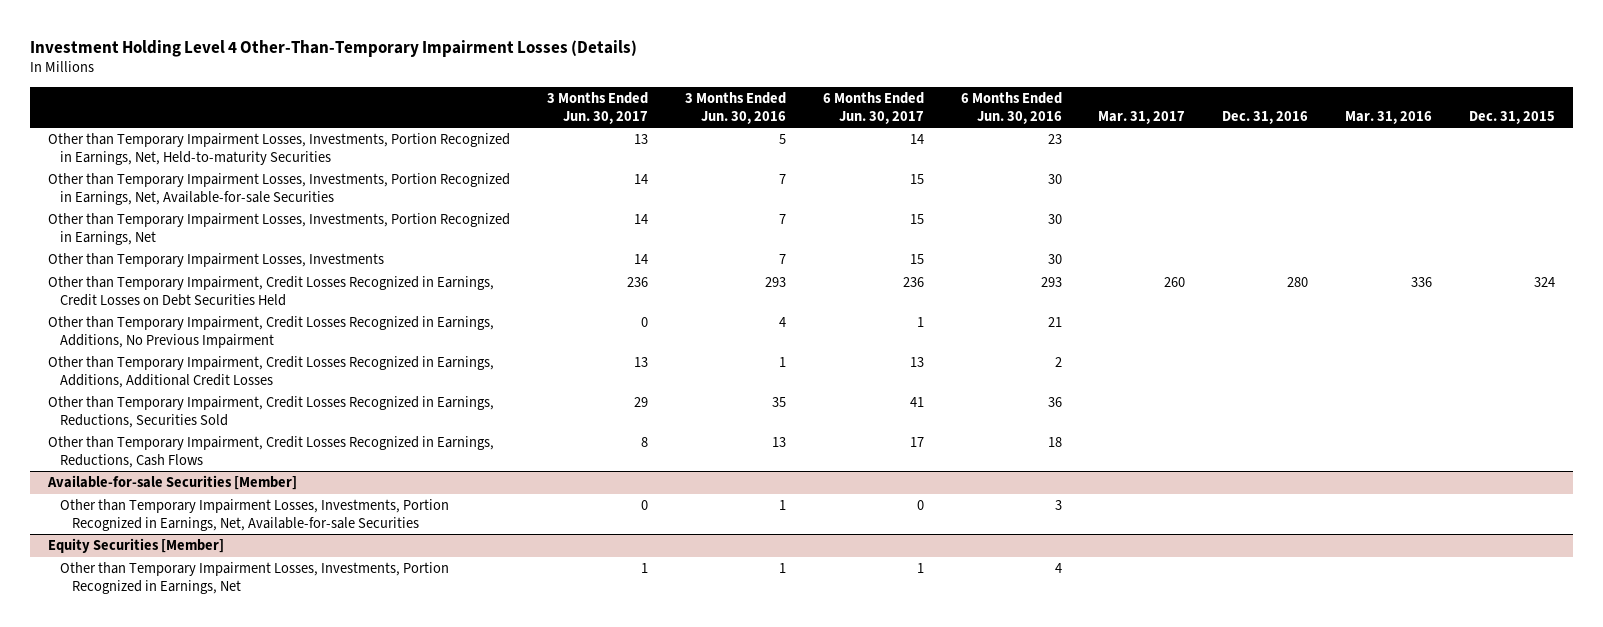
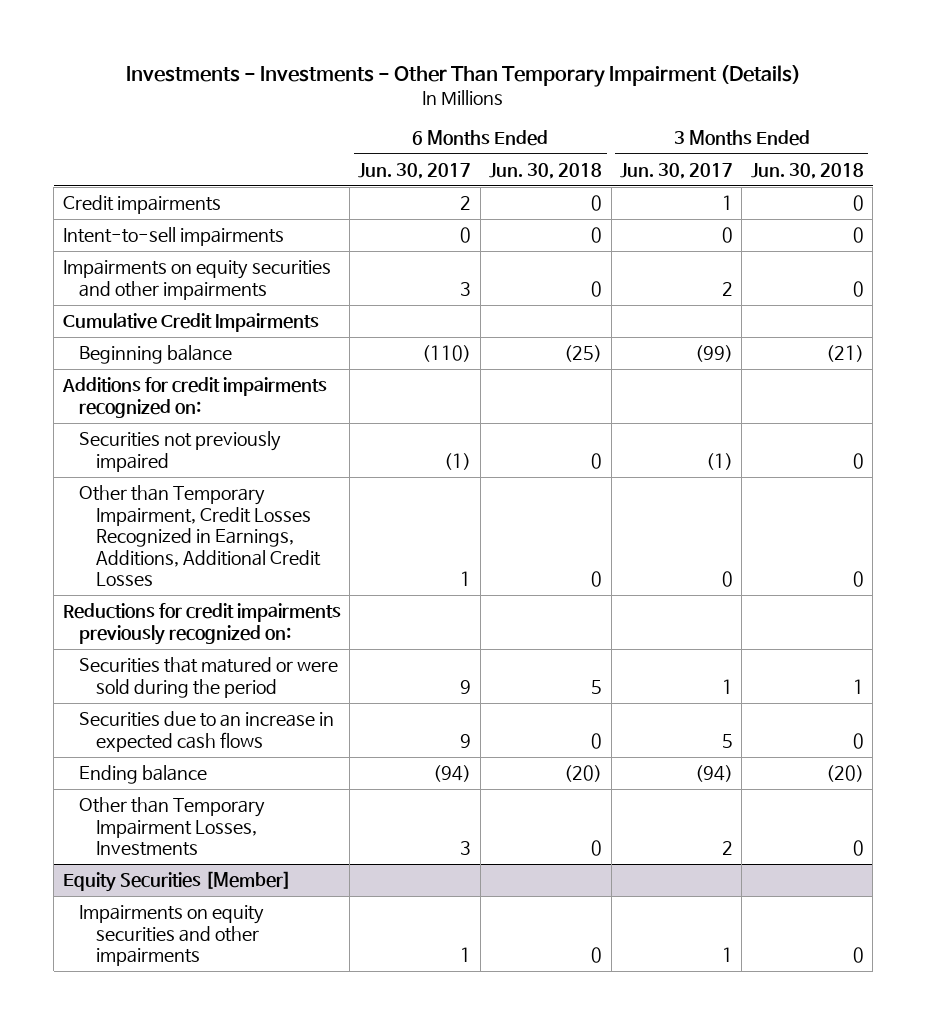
- Investment Holding Level 4 Other-Than-Temporary Impairment Losses (Details)
+ Investments - Investments - Other Than Temporary Impairment (Details)
- | 3 Months Ended Jun. 30, 2017 | 3 Months Ended Jun. 30, 2016 | 6 Months Ended Jun. 30, 2017 | 6 Months Ended Jun. 30, 2016 | Mar. 31, 2017 | Dec. 31, 2016 | Mar. 31, 2016 | Dec. 31, 2015
+ | 6 Months Ended Jun. 30, 2017 | 6 Months Ended Jun. 30, 2018 | 3 Months Ended Jun. 30, 2017 | 3 Months Ended Jun. 30, 2018
- Other than Temporary Impairment Losses, Investments, Portion Recognized in Earnings, Net, Held-to-maturity Securities | 13 | 5 | 14 | 23 | | | |
- Other than Temporary Impairment Losses, Investments, Portion Recognized in Earnings, Net, Available-for-sale Securities | 14 | 7 | 15 | 30 | | | |
- Other than Temporary Impairment Losses, Investments, Portion Recognized in Earnings, Net | 14 | 7 | 15 | 30 | | | |
- Other than Temporary Impairment Losses, Investments | 14 | 7 | 15 | 30 | | | |
- Other than Temporary Impairment, Credit Losses Recognized in Earnings, Credit Losses on Debt Securities Held | 236 | 293 | 236 | 293 | 260 | 280 | 336 | 324
- Other than Temporary Impairment, Credit Losses Recognized in Earnings, Additions, No Previous Impairment | 0 | 4 | 1 | 21 | | | |
- Other than Temporary Impairment, Credit Losses Recognized in Earnings, Additions, Additional Credit Losses | 13 | 1 | 13 | 2 | | | |
- Other than Temporary Impairment, Credit Losses Recognized in Earnings, Reductions, Securities Sold | 29 | 35 | 41 | 36 | | | |
- Other than Temporary Impairment, Credit Losses Recognized in Earnings, Reductions, Cash Flows | 8 | 13 | 17 | 18 | | | |
- Available-for-sale Securities [Member]
- Other than Temporary Impairment Losses, Investments, Portion Recognized in Earnings, Net, Available-for-sale Securities | 0 | 1 | 0 | 3 | | | |
+ Credit impairments | 2 | 0 | 1 | 0
+ Intent-to-sell impairments | 0 | 0 | 0 | 0
+ Impairments on equity securities and other impairments | 3 | 0 | 2 | 0
+ Cumulative Credit Impairments
+ Beginning balance | (110) | (25) | (99) | (21)
+ Additions for credit impairments recognized on:
+ Securities not previously impaired | (1) | 0 | (1) | 0
+ Other than Temporary Impairment, Credit Losses Recognized in Earnings, Additions, Additional Credit Losses | 1 | 0 | 0 | 0
+ Reductions for credit impairments previously recognized on:
+ Securities that matured or were sold during the period | 9 | 5 | 1 | 1
+ Securities due to an increase in expected cash flows | 9 | 0 | 5 | 0
+ Ending balance | (94) | (20) | (94) | (20)
+ Other than Temporary Impairment Losses, Investments | 3 | 0 | 2 | 0
@ Equity Securities [Member]
- Other than Temporary Impairment Losses, Investments, Portion Recognized in Earnings, Net | 1 | 1 | 1 | 4 | | | |
+ Impairments on equity securities and other impairments | 1 | 0 | 1 | 0

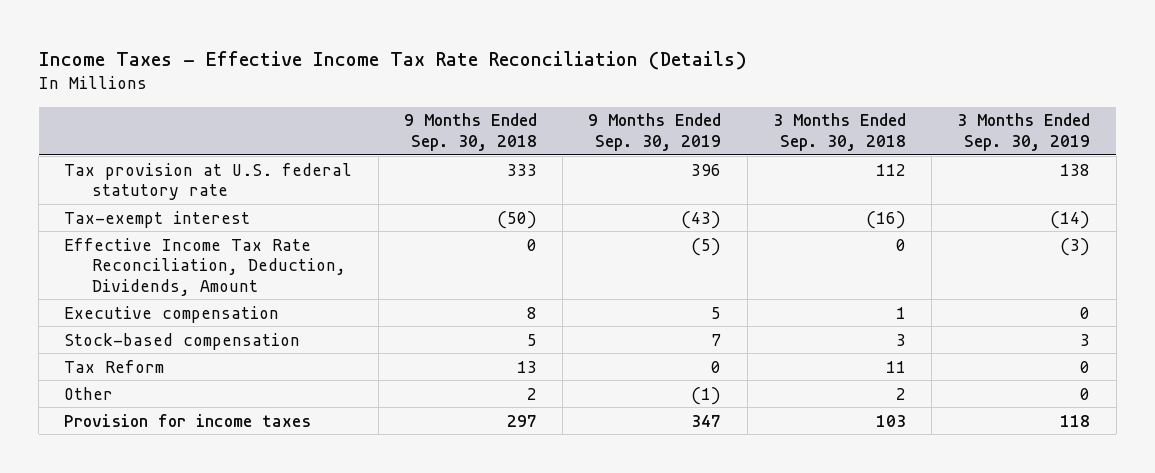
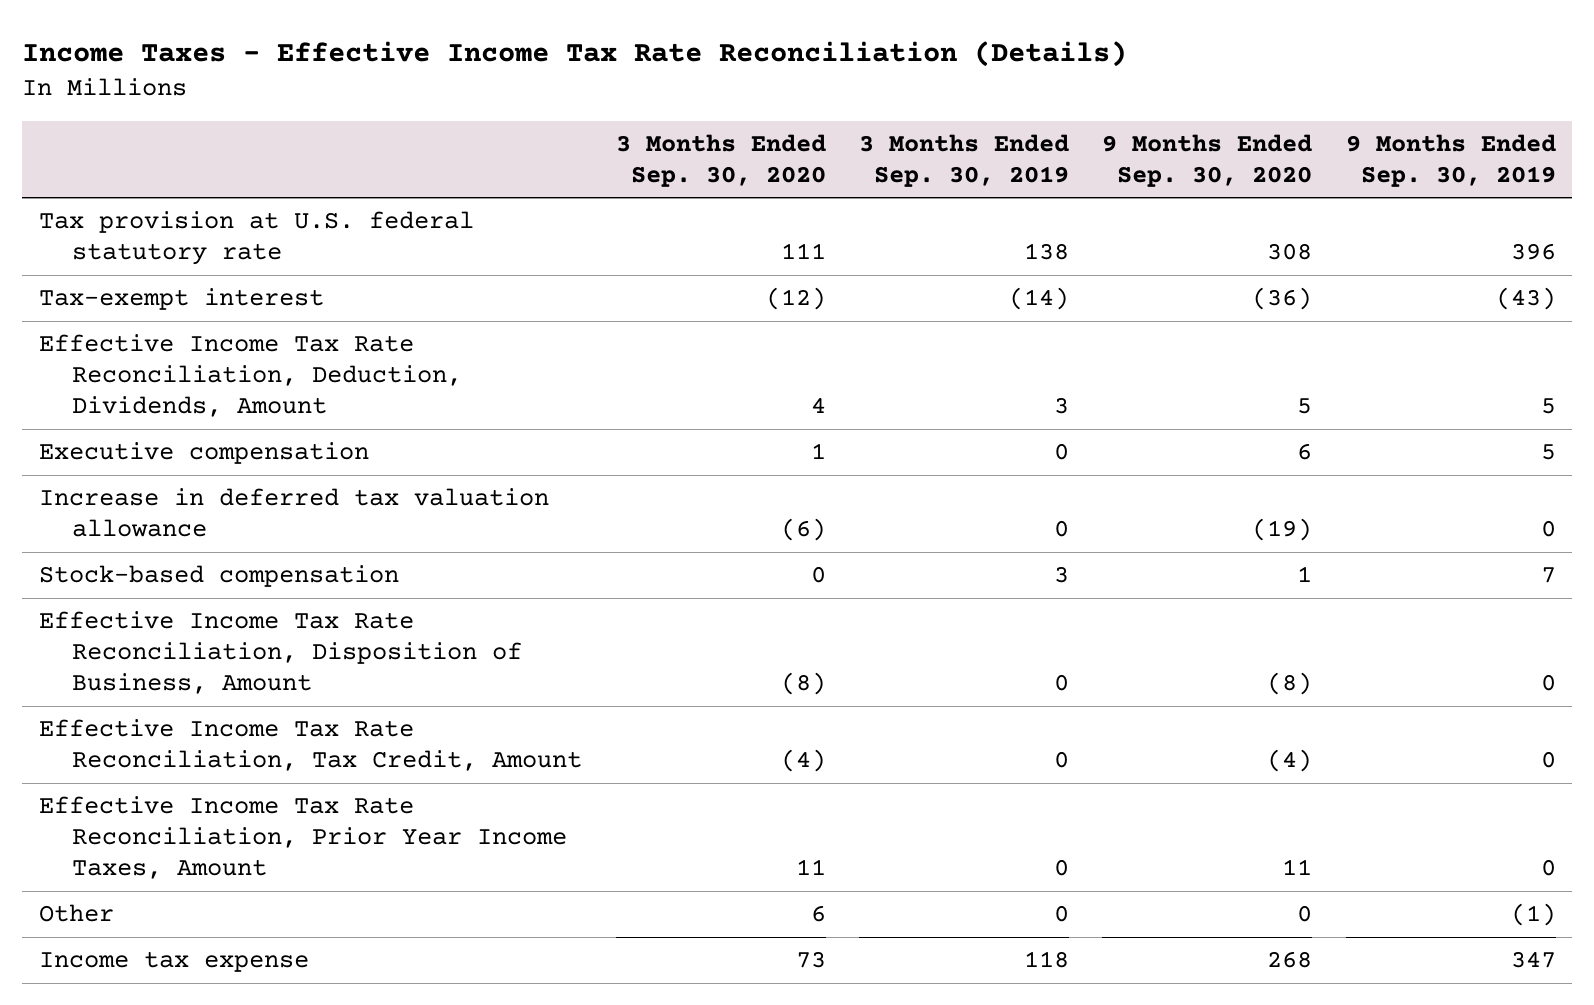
- | 9 Months Ended Sep. 30, 2018 | 9 Months Ended Sep. 30, 2019 | 3 Months Ended Sep. 30, 2018 | 3 Months Ended Sep. 30, 2019
+ | 3 Months Ended Sep. 30, 2020 | 3 Months Ended Sep. 30, 2019 | 9 Months Ended Sep. 30, 2020 | 9 Months Ended Sep. 30, 2019
- Effective Income Tax Rate Reconciliation, Deduction, Dividends, Amount | 0 | (5) | 0 | (3)
+ Effective Income Tax Rate Reconciliation, Deduction, Dividends, Amount | 4 | 3 | 5 | 5
+ Increase in deferred tax valuation allowance | (6) | 0 | (19) | 0
- Tax Reform | 13 | 0 | 11 | 0
+ Effective Income Tax Rate Reconciliation, Disposition of Business, Amount | (8) | 0 | (8) | 0
+ Effective Income Tax Rate Reconciliation, Tax Credit, Amount | (4) | 0 | (4) | 0
+ Effective Income Tax Rate Reconciliation, Prior Year Income Taxes, Amount | 11 | 0 | 11 | 0
- Provision for income taxes | 297 | 347 | 103 | 118
+ Income tax expense | 73 | 118 | 268 | 347

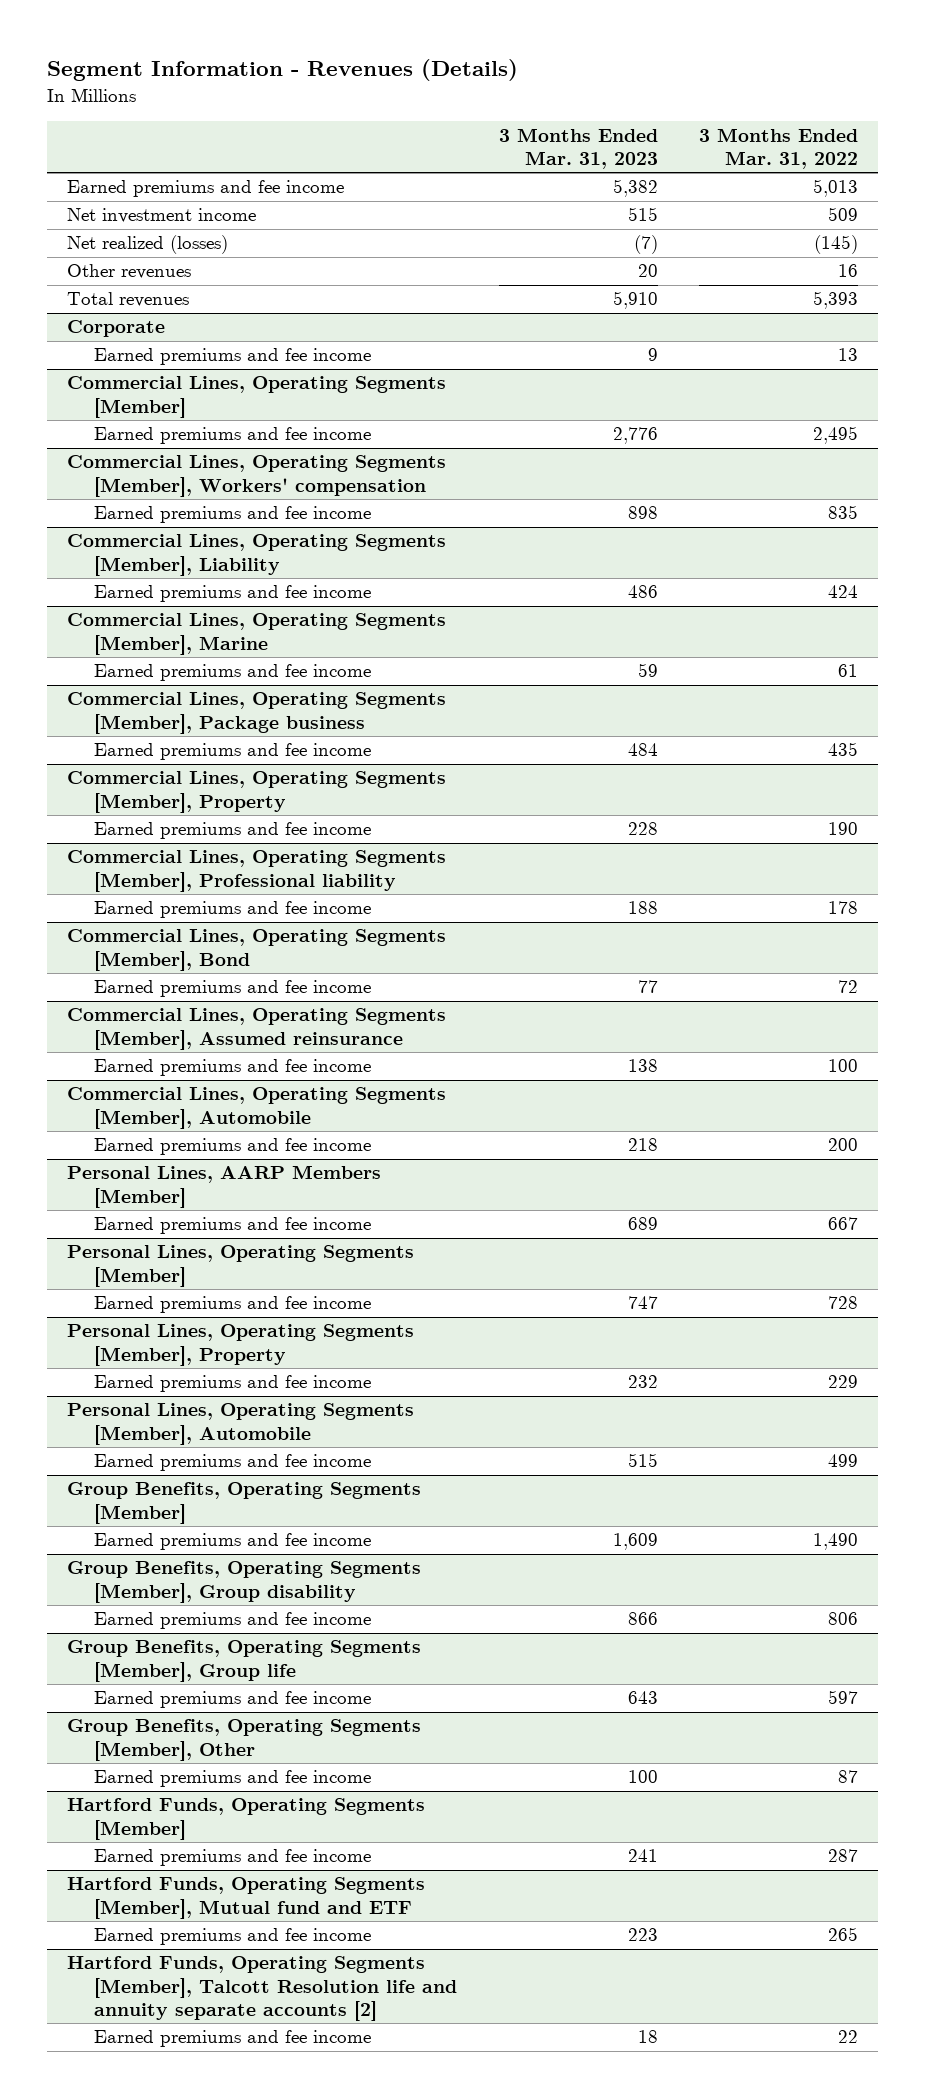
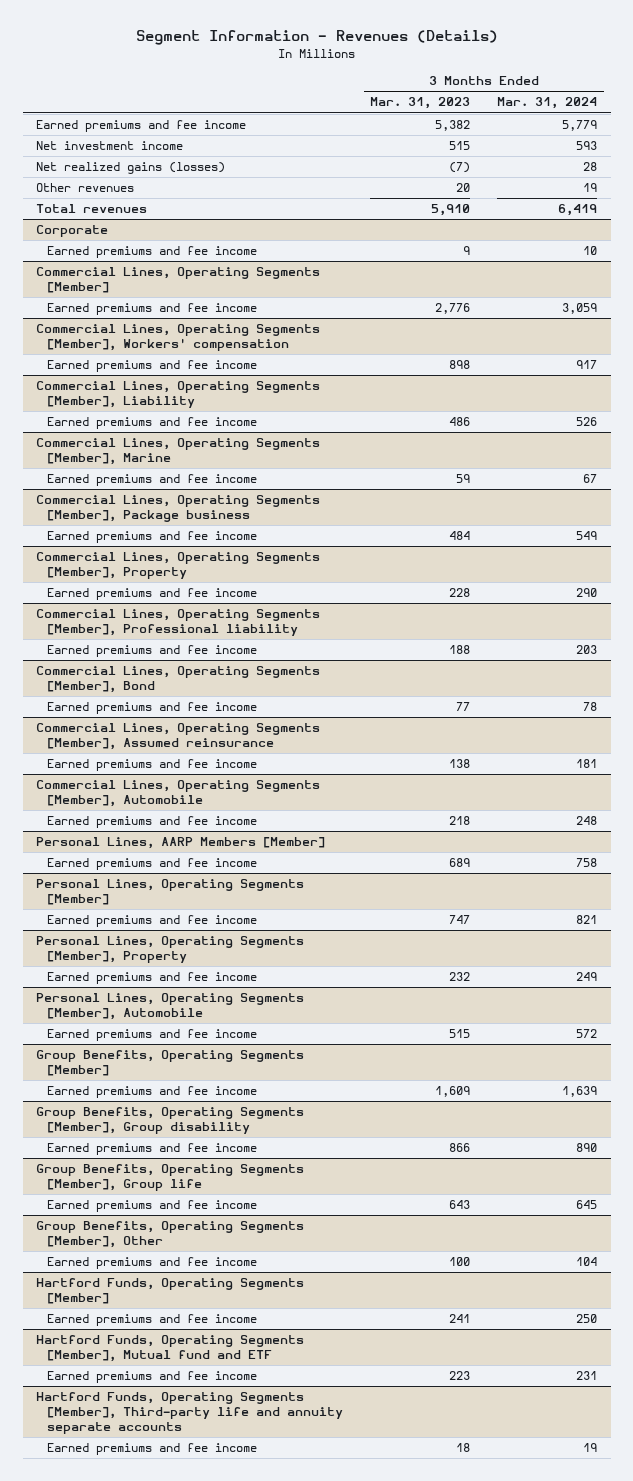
- | 3 Months Ended Mar. 31, 2023 | 3 Months Ended Mar. 31, 2022
+ | 3 Months Ended Mar. 31, 2023 | 3 Months Ended Mar. 31, 2024
- Net realized (losses) | (7) | (145)
+ Net realized gains (losses) | (7) | 28
- Hartford Funds, Operating Segments [Member], Talcott Resolution life and annuity separate accounts [2]
+ Hartford Funds, Operating Segments [Member], Third-party life and annuity separate accounts

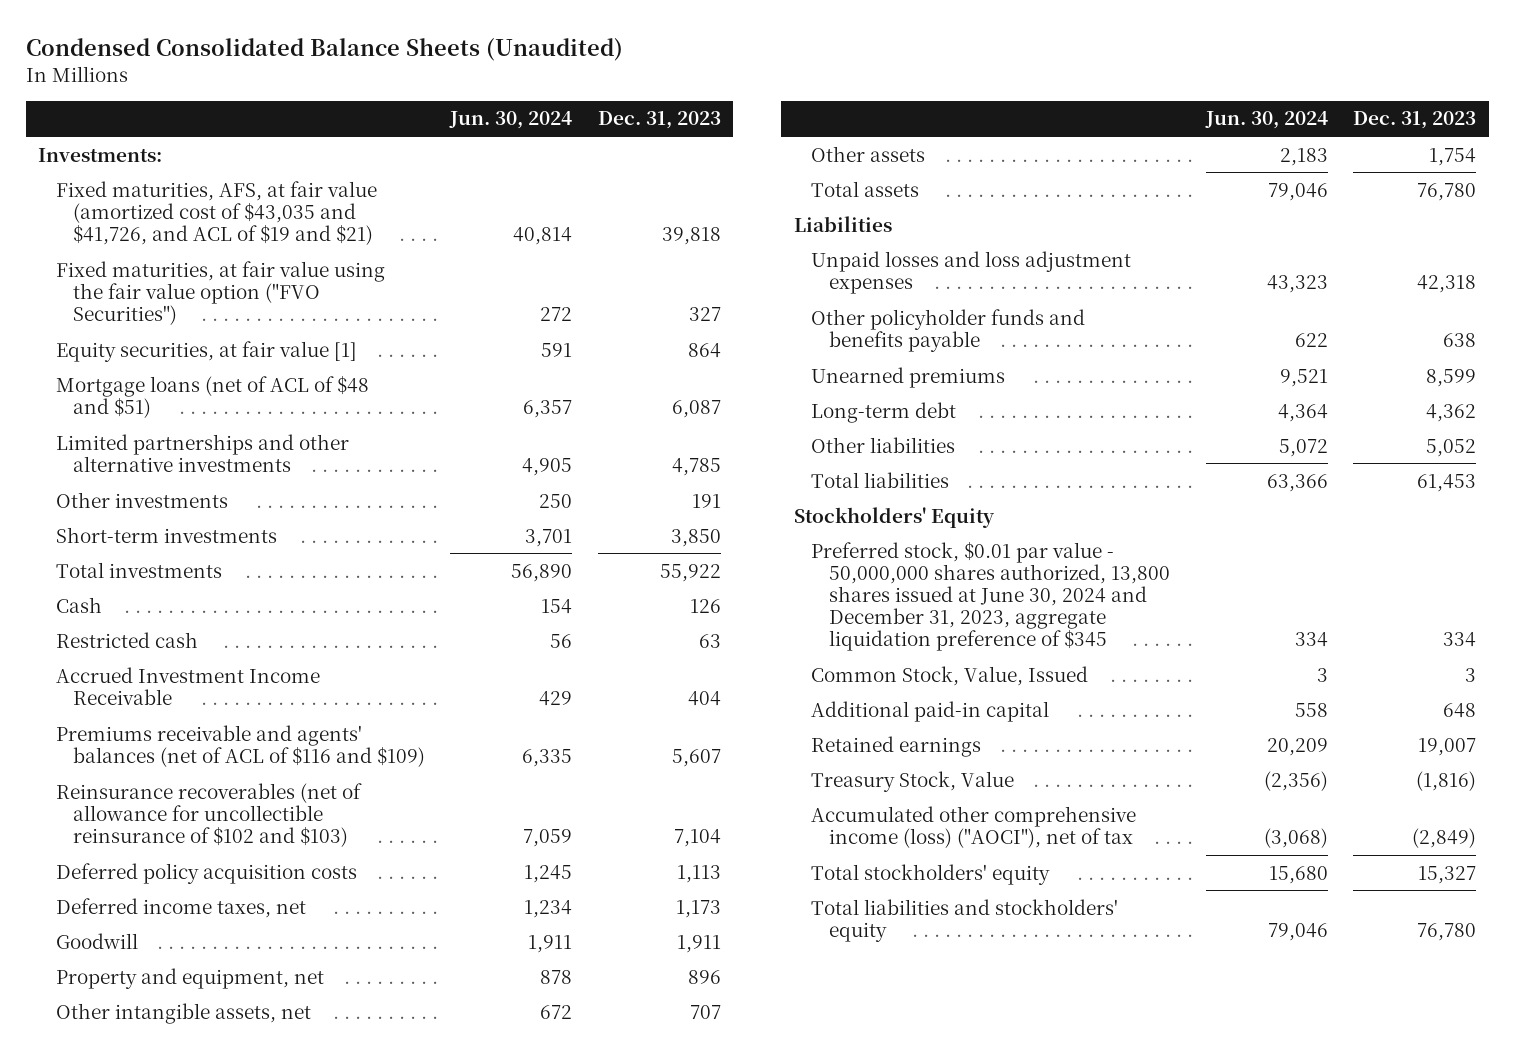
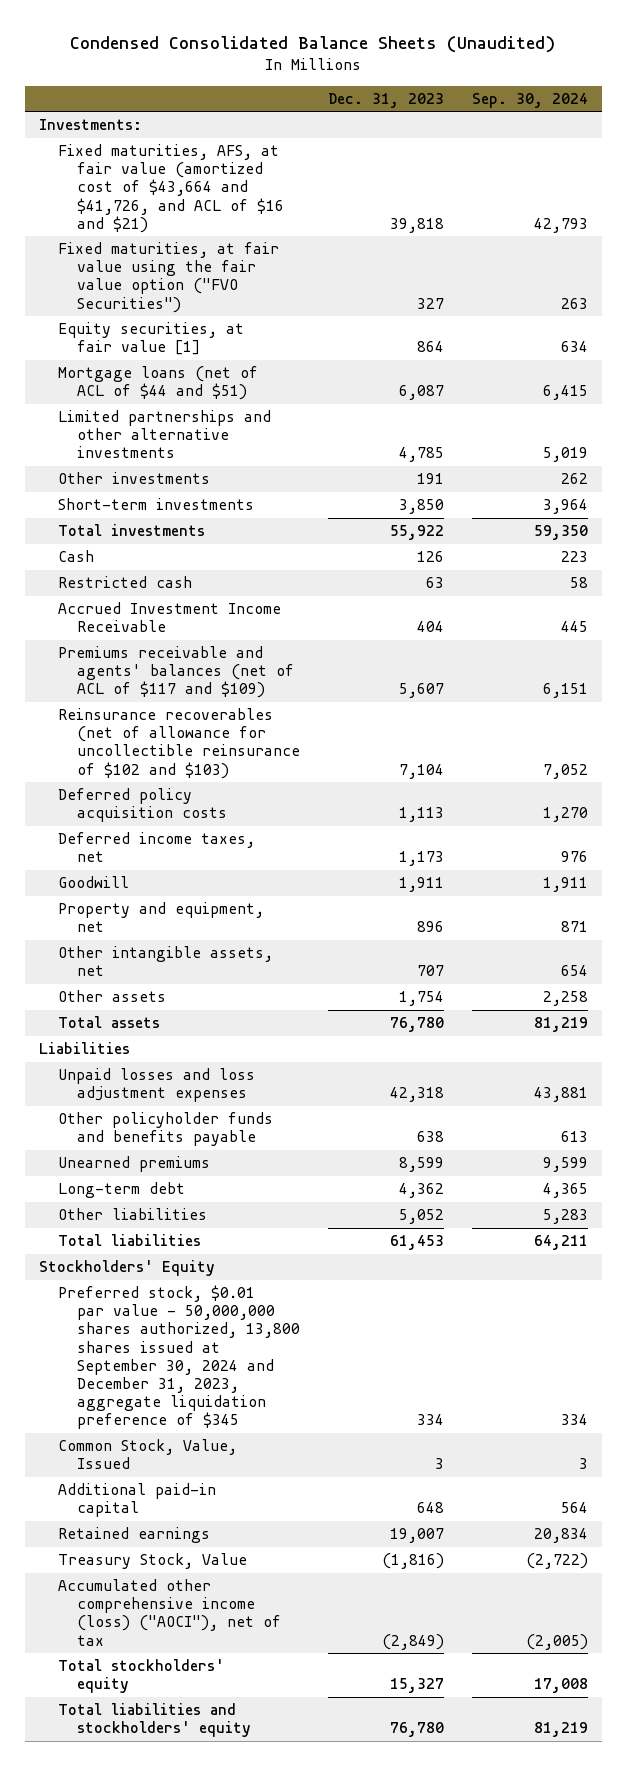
- | Jun. 30, 2024 | Dec. 31, 2023
+ | Dec. 31, 2023 | Sep. 30, 2024
- Fixed maturities, AFS, at fair value (amortized cost of $43,035 and $41,726, and ACL of $19 and $21) | 40,814 | 39,818
+ Fixed maturities, AFS, at fair value (amortized cost of $43,664 and $41,726, and ACL of $16 and $21) | 39,818 | 42,793
- Mortgage loans (net of ACL of $48 and $51) | 6,357 | 6,087
+ Mortgage loans (net of ACL of $44 and $51) | 6,087 | 6,415
- Premiums receivable and agents' balances (net of ACL of $116 and $109) | 6,335 | 5,607
+ Premiums receivable and agents' balances (net of ACL of $117 and $109) | 5,607 | 6,151
- Preferred stock, $0.01 par value - 50,000,000 shares authorized, 13,800 shares issued at June 30, 2024 and December 31, 2023, aggregate liquidation preference of $345 | 334 | 334
+ Preferred stock, $0.01 par value - 50,000,000 shares authorized, 13,800 shares issued at September 30, 2024 and December 31, 2023, aggregate liquidation preference of $345 | 334 | 334

